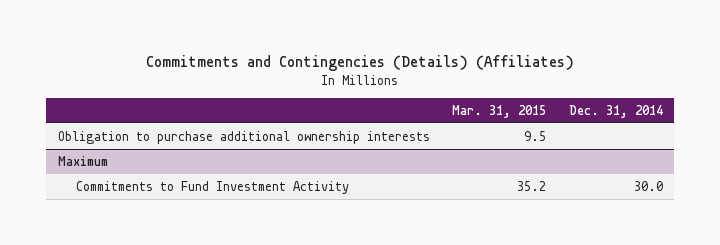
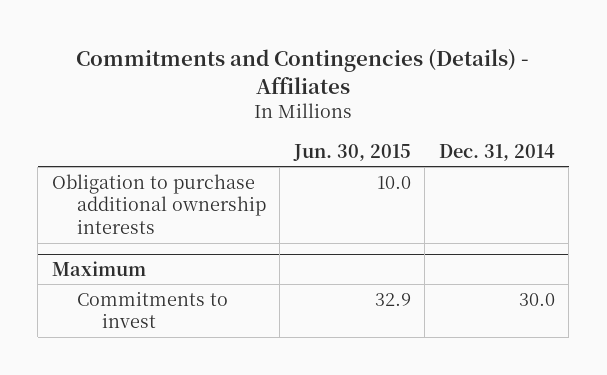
- Commitments and Contingencies (Details) (Affiliates)
+ Commitments and Contingencies (Details) - Affiliates
- | Mar. 31, 2015 | Dec. 31, 2014
+ | Jun. 30, 2015 | Dec. 31, 2014
@ Maximum
- Commitments to Fund Investment Activity | 35.2 | 30.0
+ Commitments to invest | 32.9 | 30.0

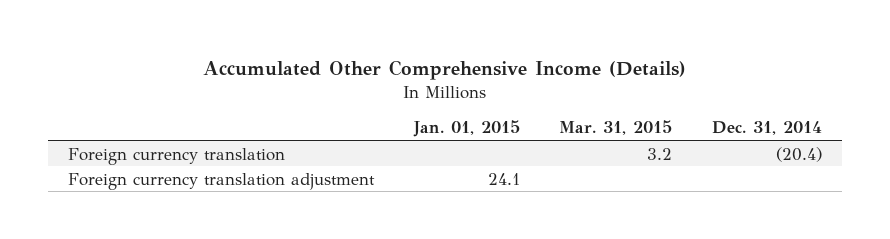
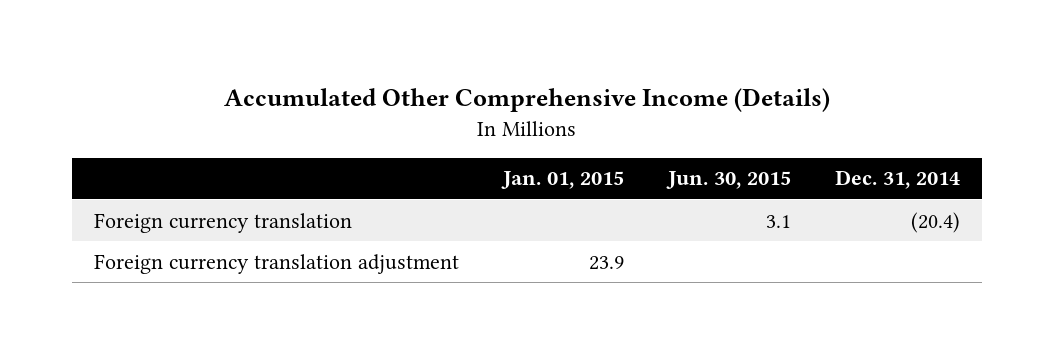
- | Jan. 01, 2015 | Mar. 31, 2015 | Dec. 31, 2014
+ | Jan. 01, 2015 | Jun. 30, 2015 | Dec. 31, 2014
- Foreign currency translation adjustment | 24.1 | |
+ Foreign currency translation adjustment | 23.9 | |

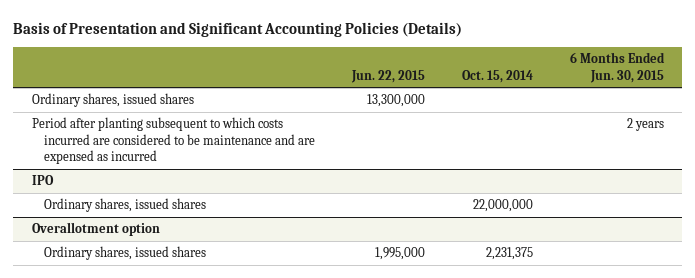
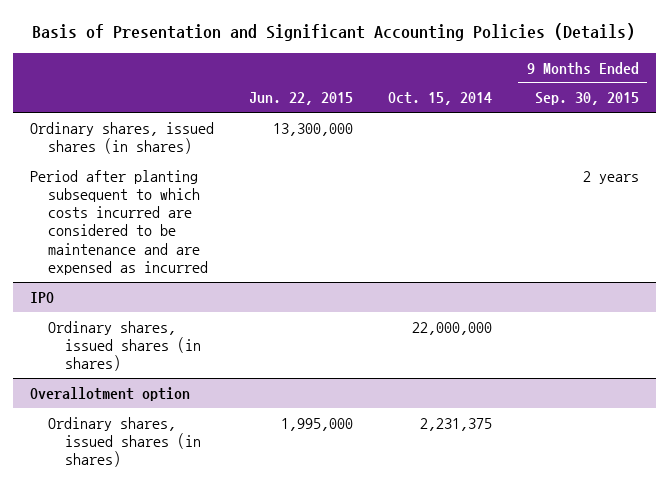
- | Jun. 22, 2015 | Oct. 15, 2014 | 6 Months Ended Jun. 30, 2015
+ | Jun. 22, 2015 | Oct. 15, 2014 | 9 Months Ended Sep. 30, 2015
- Ordinary shares, issued shares | 13,300,000 | |
+ Ordinary shares, issued shares (in shares) | 13,300,000 | |
@ IPO
- Ordinary shares, issued shares | | 22,000,000 |
+ Ordinary shares, issued shares (in shares) | | 22,000,000 |
@ Overallotment option
- Ordinary shares, issued shares | 1,995,000 | 2,231,375 |
+ Ordinary shares, issued shares (in shares) | 1,995,000 | 2,231,375 |

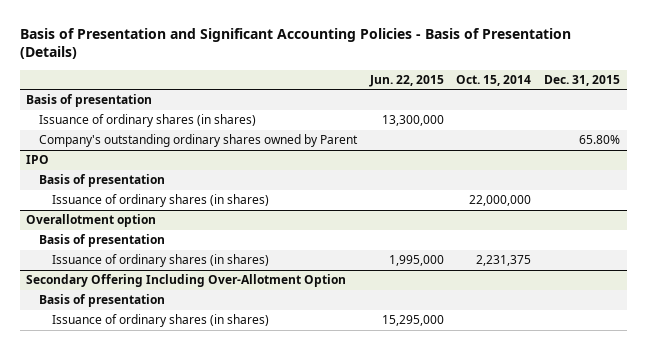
- Basis of Presentation and Significant Accounting Policies (Details)
+ Basis of Presentation and Significant Accounting Policies - Basis of Presentation (Details)
- | Jun. 22, 2015 | Oct. 15, 2014 | 9 Months Ended Sep. 30, 2015
+ | Jun. 22, 2015 | Oct. 15, 2014 | Dec. 31, 2015
- Ordinary shares, issued shares (in shares) | 13,300,000 | |
- Period after planting subsequent to which costs incurred are considered to be maintenance and are expensed as incurred | | | 2 years
+ Basis of presentation
+ Issuance of ordinary shares (in shares) | 13,300,000 | |
+ Company's outstanding ordinary shares owned by Parent | | | 65.80%
@ IPO
- Ordinary shares, issued shares (in shares) | | 22,000,000 |
+ Basis of presentation
+ Issuance of ordinary shares (in shares) | | 22,000,000 |
@ Overallotment option
- Ordinary shares, issued shares (in shares) | 1,995,000 | 2,231,375 |
+ Basis of presentation
+ Issuance of ordinary shares (in shares) | 1,995,000 | 2,231,375 |
+ Secondary Offering Including Over-Allotment Option
+ Basis of presentation
+ Issuance of ordinary shares (in shares) | 15,295,000 | |

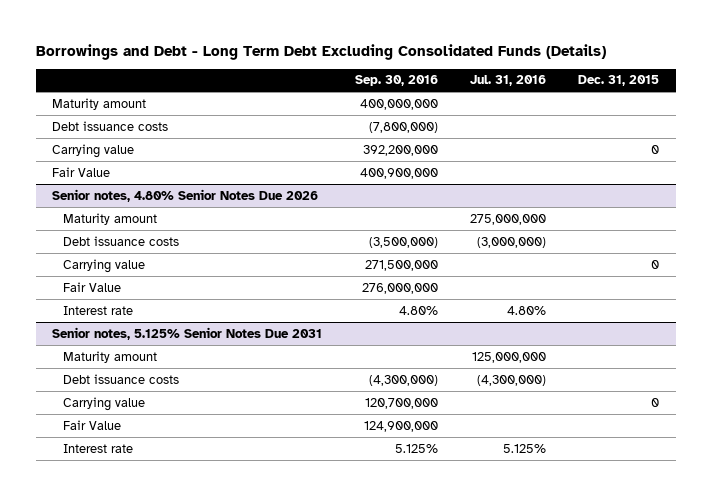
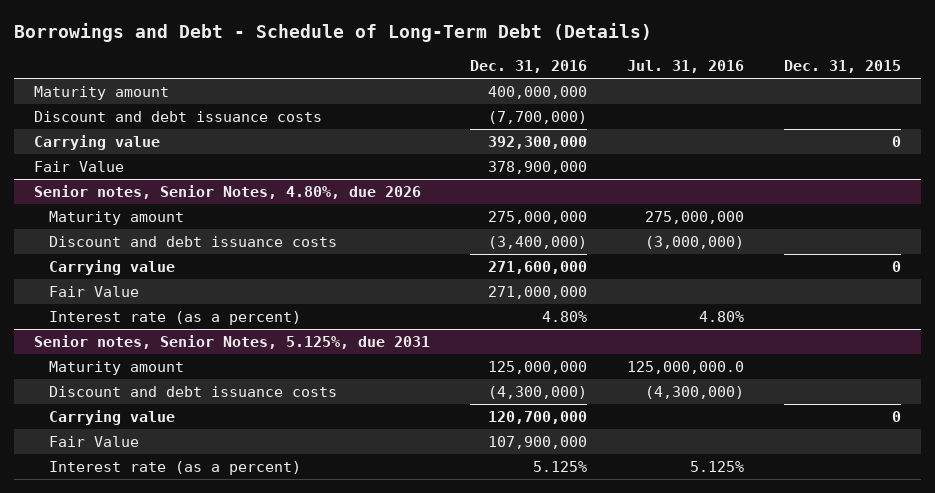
- Borrowings and Debt - Long Term Debt Excluding Consolidated Funds (Details)
+ Borrowings and Debt - Schedule of Long-Term Debt (Details)
- | Sep. 30, 2016 | Jul. 31, 2016 | Dec. 31, 2015
+ | Dec. 31, 2016 | Jul. 31, 2016 | Dec. 31, 2015
- Debt issuance costs | (7,800,000) | |
+ Discount and debt issuance costs | (7,700,000) | |
- Senior notes, 4.80% Senior Notes Due 2026
+ Senior notes, Senior Notes, 4.80%, due 2026
- Debt issuance costs | (3,500,000) | (3,000,000) |
+ Discount and debt issuance costs | (3,400,000) | (3,000,000) |
- Interest rate | 4.80% | 4.80% |
- Senior notes, 5.125% Senior Notes Due 2031
- Maturity amount | | 125,000,000 |
- Debt issuance costs | (4,300,000) | (4,300,000) |
+ Interest rate (as a percent) | 4.80% | 4.80% |
+ Senior notes, Senior Notes, 5.125%, due 2031
+ Maturity amount | 125,000,000 | 125,000,000.0 |
+ Discount and debt issuance costs | (4,300,000) | (4,300,000) |
- Interest rate | 5.125% | 5.125% |
+ Interest rate (as a percent) | 5.125% | 5.125% |

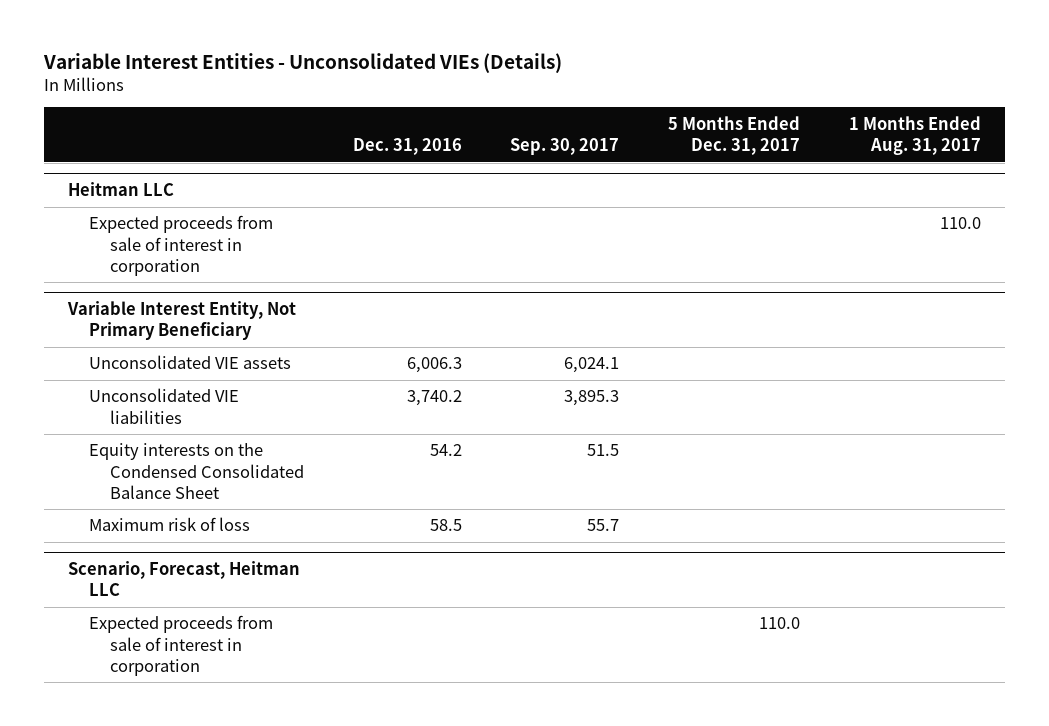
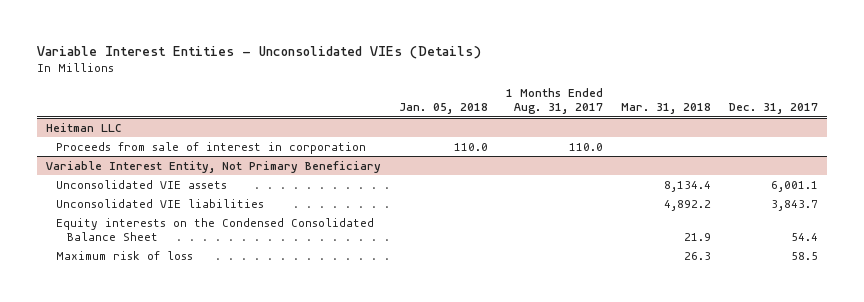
- | Dec. 31, 2016 | Sep. 30, 2017 | 5 Months Ended Dec. 31, 2017 | 1 Months Ended Aug. 31, 2017
+ | Jan. 05, 2018 | 1 Months Ended Aug. 31, 2017 | Mar. 31, 2018 | Dec. 31, 2017
@ Heitman LLC
- Expected proceeds from sale of interest in corporation | | | | 110.0
+ Proceeds from sale of interest in corporation | 110.0 | 110.0 | |
- Scenario, Forecast, Heitman LLC
- Expected proceeds from sale of interest in corporation | | | 110.0 |

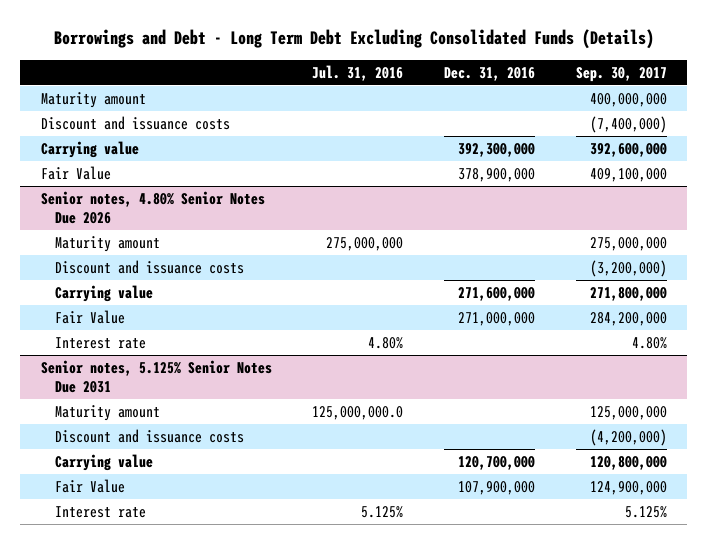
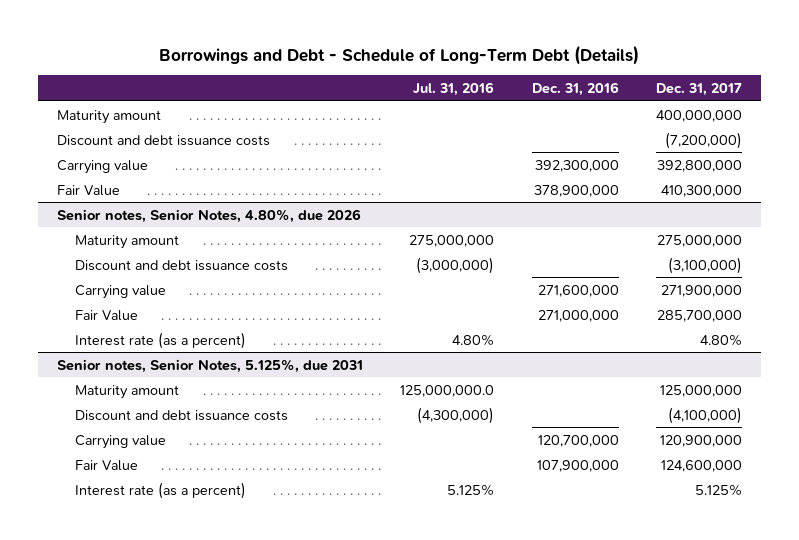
- Borrowings and Debt - Long Term Debt Excluding Consolidated Funds (Details)
+ Borrowings and Debt - Schedule of Long-Term Debt (Details)
- | Jul. 31, 2016 | Dec. 31, 2016 | Sep. 30, 2017
+ | Jul. 31, 2016 | Dec. 31, 2016 | Dec. 31, 2017
- Discount and issuance costs | | | (7,400,000)
+ Discount and debt issuance costs | | | (7,200,000)
- Senior notes, 4.80% Senior Notes Due 2026
+ Senior notes, Senior Notes, 4.80%, due 2026
- Discount and issuance costs | | | (3,200,000)
+ Discount and debt issuance costs | (3,000,000) | | (3,100,000)
- Interest rate | 4.80% | | 4.80%
- Senior notes, 5.125% Senior Notes Due 2031
+ Interest rate (as a percent) | 4.80% | | 4.80%
+ Senior notes, Senior Notes, 5.125%, due 2031
- Discount and issuance costs | | | (4,200,000)
+ Discount and debt issuance costs | (4,300,000) | | (4,100,000)
- Interest rate | 5.125% | | 5.125%
+ Interest rate (as a percent) | 5.125% | | 5.125%

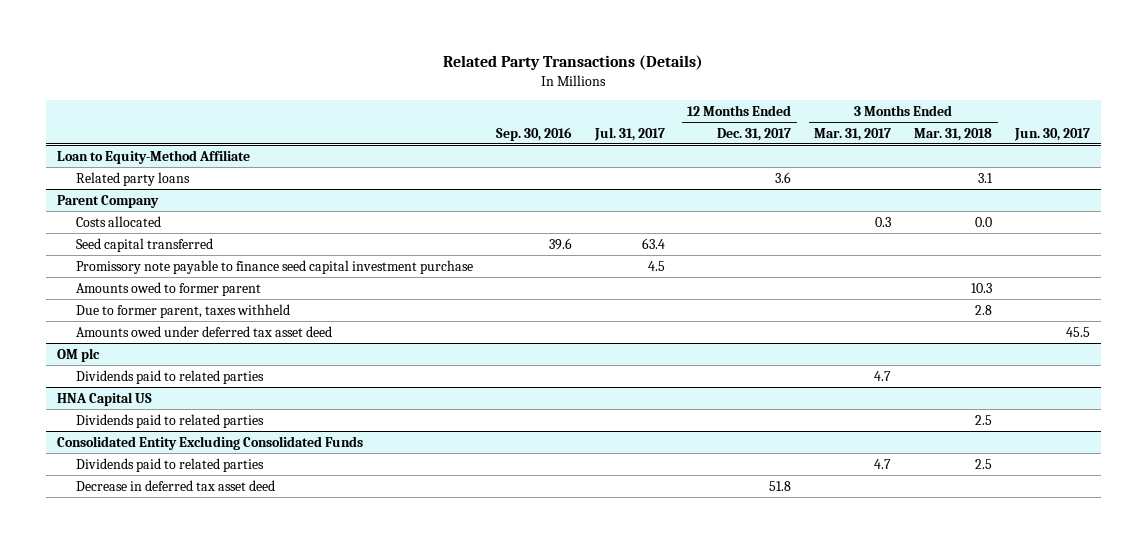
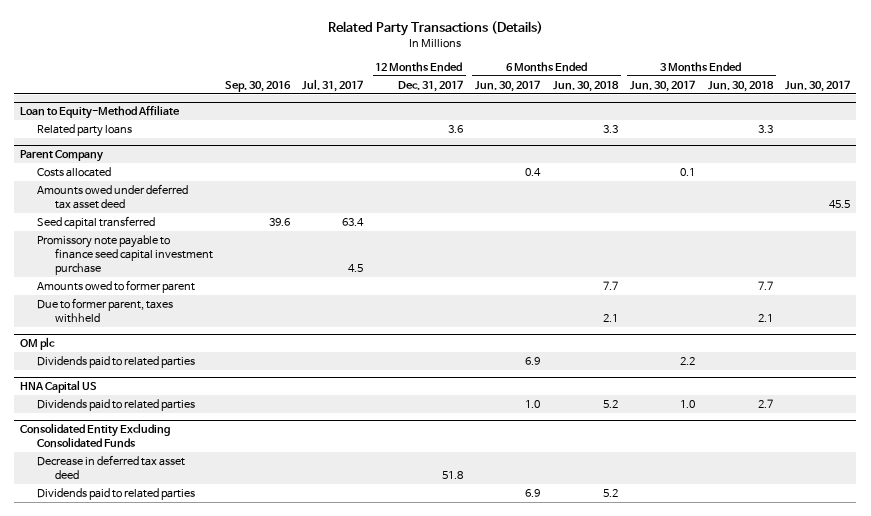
- | Sep. 30, 2016 | Jul. 31, 2017 | 12 Months Ended Dec. 31, 2017 | 3 Months Ended Mar. 31, 2017 | 3 Months Ended Mar. 31, 2018 | Jun. 30, 2017
+ | Sep. 30, 2016 | Jul. 31, 2017 | 12 Months Ended Dec. 31, 2017 | 6 Months Ended Jun. 30, 2017 | 6 Months Ended Jun. 30, 2018 | 3 Months Ended Jun. 30, 2017 | 3 Months Ended Jun. 30, 2018 | Jun. 30, 2017
@ Parent Company
moved up: Amounts owed under deferred tax asset deed | | | | | | | | 45.5
@ Consolidated Entity Excluding Consolidated Funds
moved down: Dividends paid to related parties | | | | 6.9 | 5.2 | | |

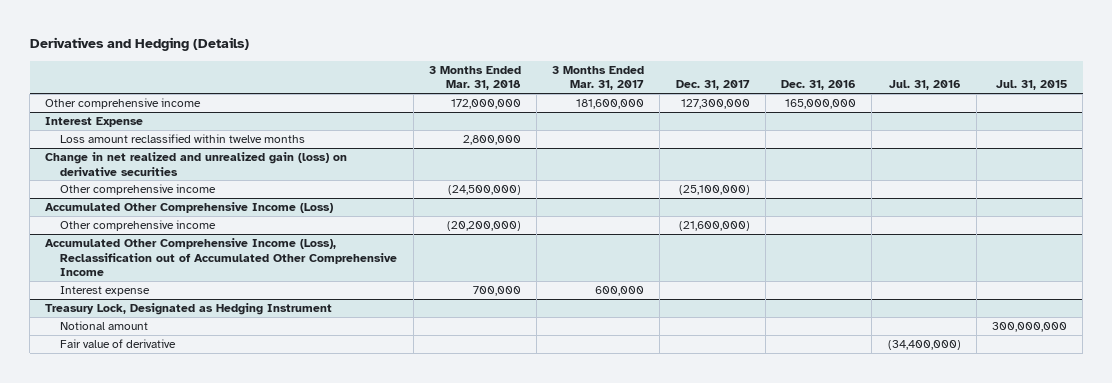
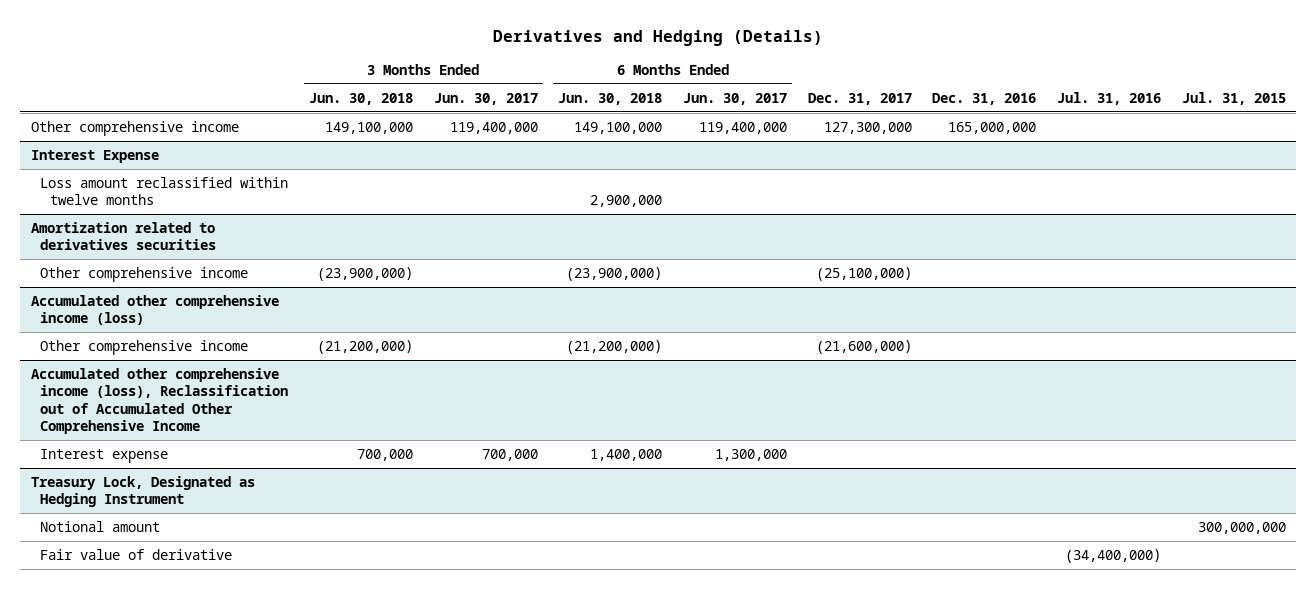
- | 3 Months Ended Mar. 31, 2018 | 3 Months Ended Mar. 31, 2017 | Dec. 31, 2017 | Dec. 31, 2016 | Jul. 31, 2016 | Jul. 31, 2015
+ | 3 Months Ended Jun. 30, 2018 | 3 Months Ended Jun. 30, 2017 | 6 Months Ended Jun. 30, 2018 | 6 Months Ended Jun. 30, 2017 | Dec. 31, 2017 | Dec. 31, 2016 | Jul. 31, 2016 | Jul. 31, 2015
- Change in net realized and unrealized gain (loss) on derivative securities
+ Amortization related to derivatives securities
- Accumulated Other Comprehensive Income (Loss)
+ Accumulated other comprehensive income (loss)
- Accumulated Other Comprehensive Income (Loss), Reclassification out of Accumulated Other Comprehensive Income
+ Accumulated other comprehensive income (loss), Reclassification out of Accumulated Other Comprehensive Income

